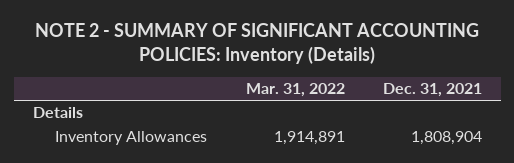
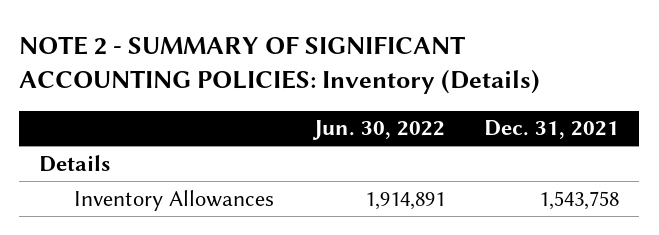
- | Mar. 31, 2022 | Dec. 31, 2021
+ | Jun. 30, 2022 | Dec. 31, 2021
- Inventory Allowances | 1,914,891 | 1,808,904
+ Inventory Allowances | 1,914,891 | 1,543,758

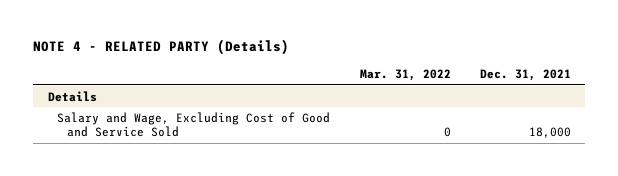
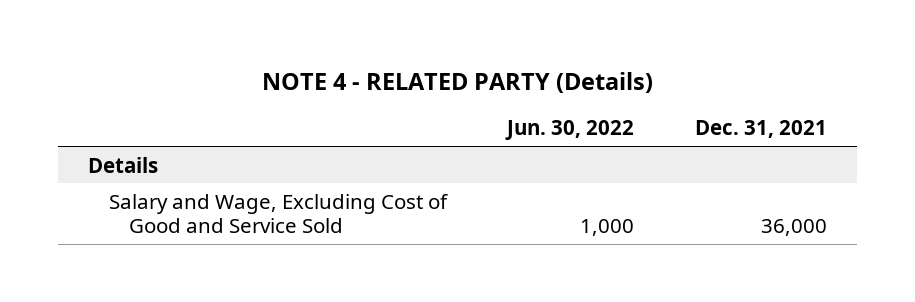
- | Mar. 31, 2022 | Dec. 31, 2021
+ | Jun. 30, 2022 | Dec. 31, 2021
- Salary and Wage, Excluding Cost of Good and Service Sold | 0 | 18,000
+ Salary and Wage, Excluding Cost of Good and Service Sold | 1,000 | 36,000

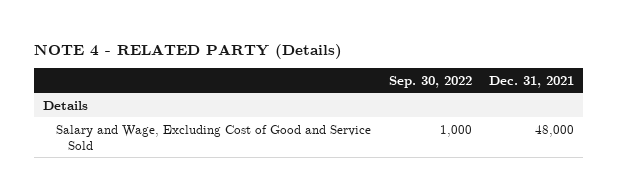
- | Jun. 30, 2022 | Dec. 31, 2021
+ | Sep. 30, 2022 | Dec. 31, 2021
- Salary and Wage, Excluding Cost of Good and Service Sold | 1,000 | 36,000
+ Salary and Wage, Excluding Cost of Good and Service Sold | 1,000 | 48,000

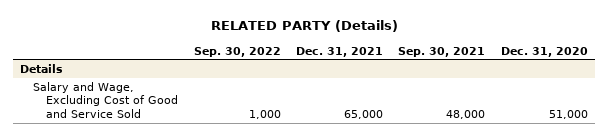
- NOTE 4 - RELATED PARTY (Details)
+ RELATED PARTY (Details)
- | Sep. 30, 2022 | Dec. 31, 2021
+ | Sep. 30, 2022 | Dec. 31, 2021 | Sep. 30, 2021 | Dec. 31, 2020
- Salary and Wage, Excluding Cost of Good and Service Sold | 1,000 | 48,000
+ Salary and Wage, Excluding Cost of Good and Service Sold | 1,000 | 65,000 | 48,000 | 51,000

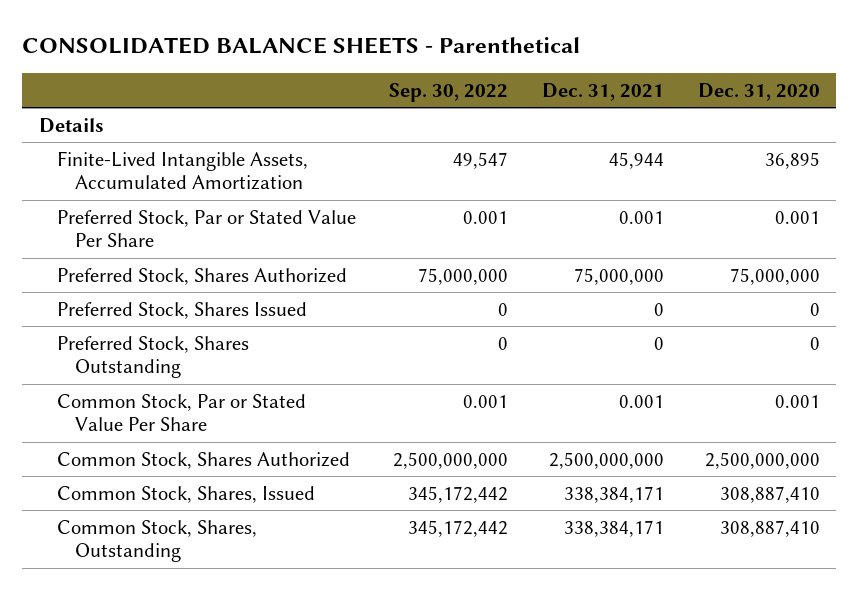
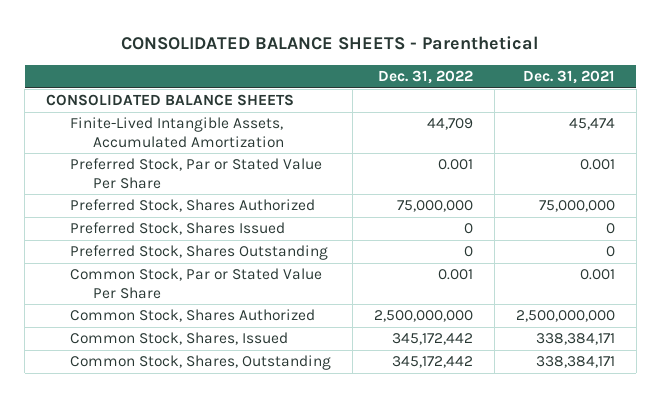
- | Sep. 30, 2022 | Dec. 31, 2021 | Dec. 31, 2020
+ | Dec. 31, 2022 | Dec. 31, 2021
- Details
- Finite-Lived Intangible Assets, Accumulated Amortization | 49,547 | 45,944 | 36,895
+ CONSOLIDATED BALANCE SHEETS
+ Finite-Lived Intangible Assets, Accumulated Amortization | 44,709 | 45,474

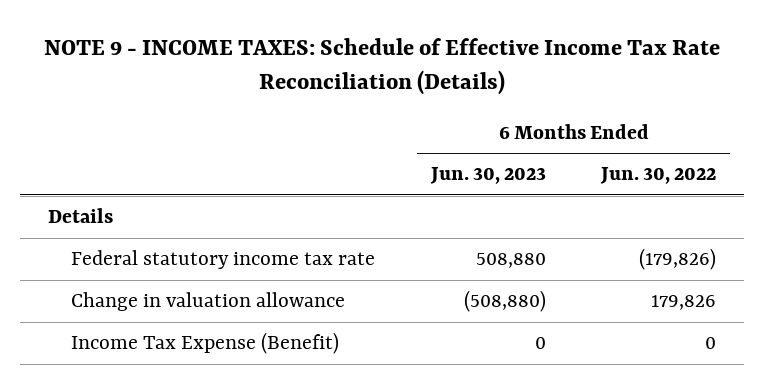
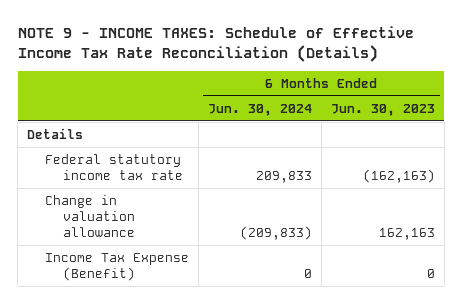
- | 6 Months Ended Jun. 30, 2023 | 6 Months Ended Jun. 30, 2022
+ | 6 Months Ended Jun. 30, 2024 | 6 Months Ended Jun. 30, 2023
- Federal statutory income tax rate | 508,880 | (179,826)
- Change in valuation allowance | (508,880) | 179,826
+ Federal statutory income tax rate | 209,833 | (162,163)
+ Change in valuation allowance | (209,833) | 162,163

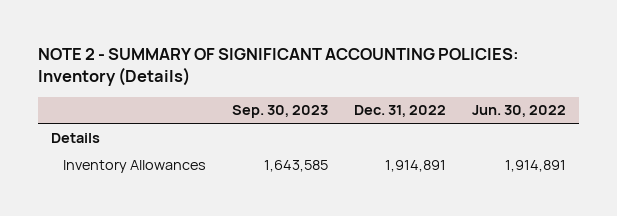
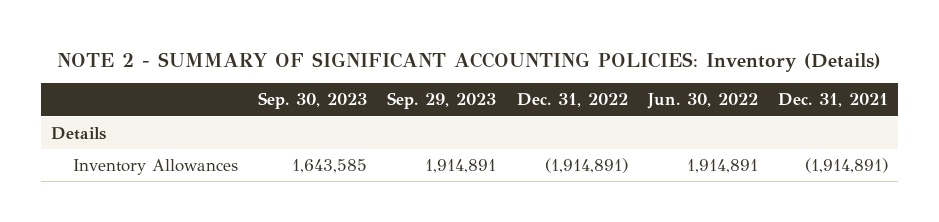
- | Sep. 30, 2023 | Dec. 31, 2022 | Jun. 30, 2022
+ | Sep. 30, 2023 | Sep. 29, 2023 | Dec. 31, 2022 | Jun. 30, 2022 | Dec. 31, 2021
- Inventory Allowances | 1,643,585 | 1,914,891 | 1,914,891
+ Inventory Allowances | 1,643,585 | 1,914,891 | (1,914,891) | 1,914,891 | (1,914,891)

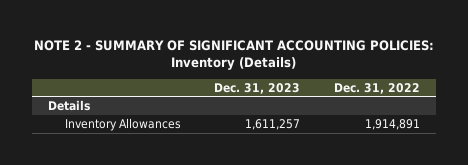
- | Sep. 30, 2023 | Sep. 29, 2023 | Dec. 31, 2022 | Jun. 30, 2022 | Dec. 31, 2021
+ | Dec. 31, 2023 | Dec. 31, 2022
- Inventory Allowances | 1,643,585 | 1,914,891 | (1,914,891) | 1,914,891 | (1,914,891)
+ Inventory Allowances | 1,611,257 | 1,914,891

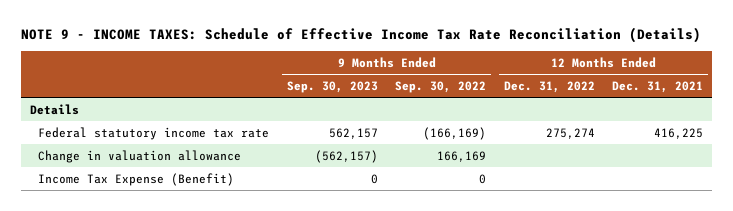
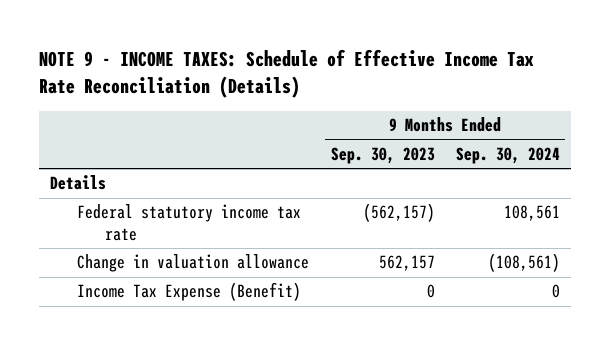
- | 9 Months Ended Sep. 30, 2023 | 9 Months Ended Sep. 30, 2022 | 12 Months Ended Dec. 31, 2022 | 12 Months Ended Dec. 31, 2021
+ | 9 Months Ended Sep. 30, 2023 | 9 Months Ended Sep. 30, 2024
- Federal statutory income tax rate | 562,157 | (166,169) | 275,274 | 416,225
- Change in valuation allowance | (562,157) | 166,169 | |
+ Federal statutory income tax rate | (562,157) | 108,561
+ Change in valuation allowance | 562,157 | (108,561)

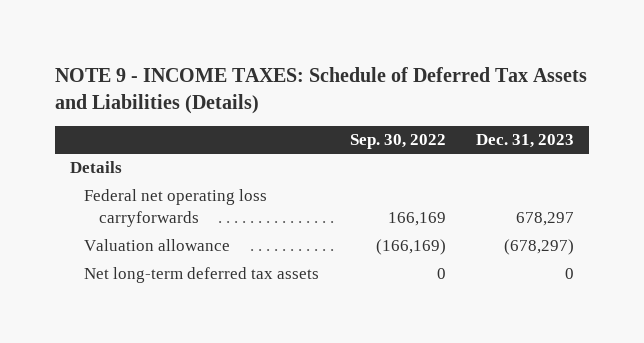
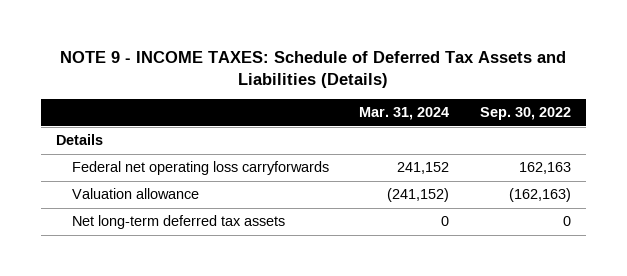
- | Sep. 30, 2022 | Dec. 31, 2023
+ | Mar. 31, 2024 | Sep. 30, 2022
- Federal net operating loss carryforwards | 166,169 | 678,297
- Valuation allowance | (166,169) | (678,297)
+ Federal net operating loss carryforwards | 241,152 | 162,163
+ Valuation allowance | (241,152) | (162,163)

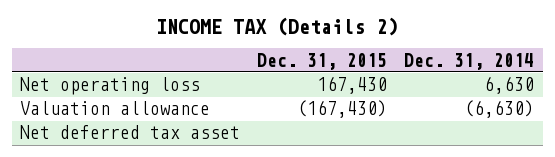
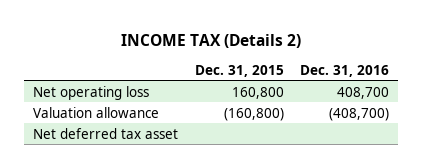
- | Dec. 31, 2015 | Dec. 31, 2014
+ | Dec. 31, 2015 | Dec. 31, 2016
- Net operating loss | 167,430 | 6,630
- Valuation allowance | (167,430) | (6,630)
+ Net operating loss | 160,800 | 408,700
+ Valuation allowance | (160,800) | (408,700)

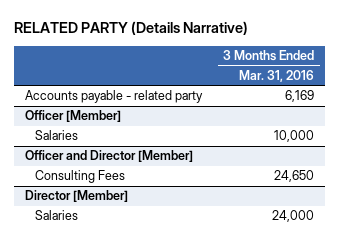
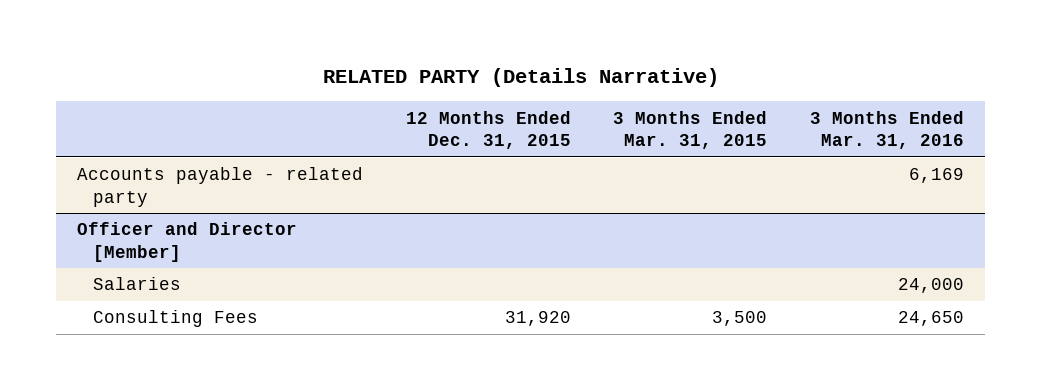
- | 3 Months Ended Mar. 31, 2016
+ | 12 Months Ended Dec. 31, 2015 | 3 Months Ended Mar. 31, 2015 | 3 Months Ended Mar. 31, 2016
- Officer [Member]
- Salaries | 10,000
- Director [Member]
@ Officer and Director [Member]
moved down: Consulting Fees | 31,920 | 3,500 | 24,650

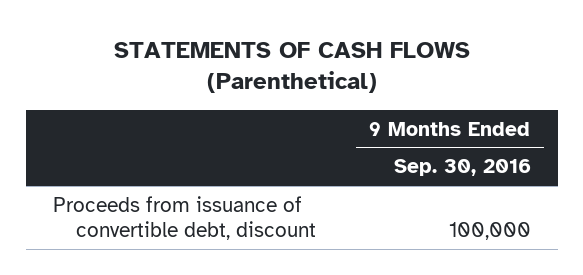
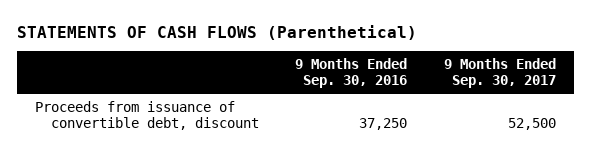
- | 9 Months Ended Sep. 30, 2016
+ | 9 Months Ended Sep. 30, 2016 | 9 Months Ended Sep. 30, 2017
- Proceeds from issuance of convertible debt, discount | 100,000
+ Proceeds from issuance of convertible debt, discount | 37,250 | 52,500

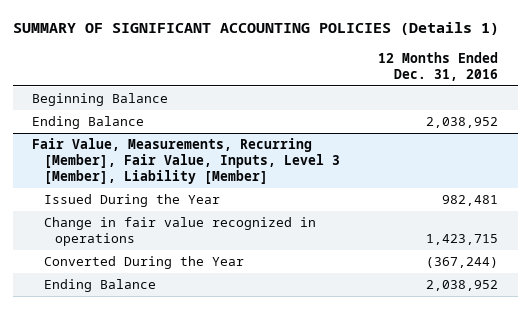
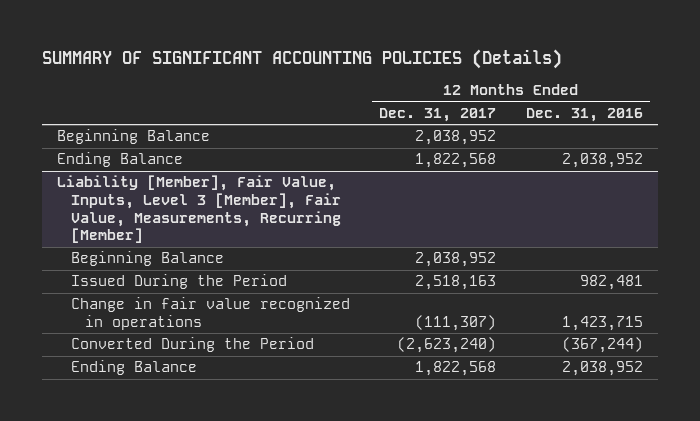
- SUMMARY OF SIGNIFICANT ACCOUNTING POLICIES (Details 1)
+ SUMMARY OF SIGNIFICANT ACCOUNTING POLICIES (Details)
- | 12 Months Ended Dec. 31, 2016
+ | 12 Months Ended Dec. 31, 2017 | 12 Months Ended Dec. 31, 2016
- Fair Value, Measurements, Recurring [Member], Fair Value, Inputs, Level 3 [Member], Liability [Member]
- Issued During the Year | 982,481
+ Liability [Member], Fair Value, Inputs, Level 3 [Member], Fair Value, Measurements, Recurring [Member]
+ Beginning Balance | 2,038,952 |
+ Issued During the Period | 2,518,163 | 982,481
- Converted During the Year | (367,244)
+ Converted During the Period | (2,623,240) | (367,244)

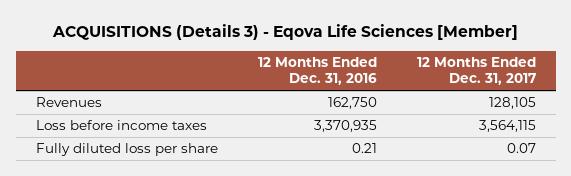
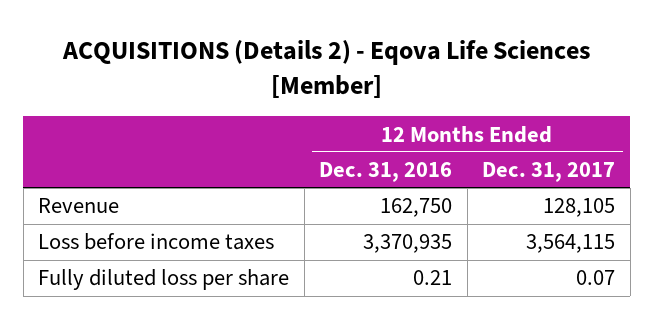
- ACQUISITIONS (Details 3) - Eqova Life Sciences [Member]
+ ACQUISITIONS (Details 2) - Eqova Life Sciences [Member]
- Revenues | 162,750 | 128,105
+ Revenue | 162,750 | 128,105

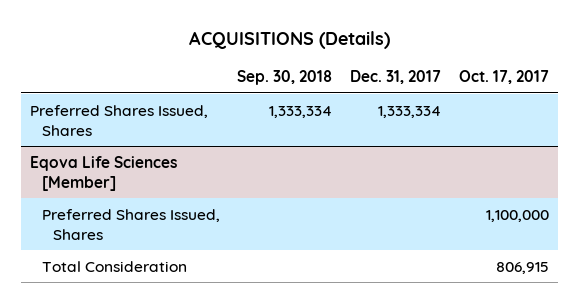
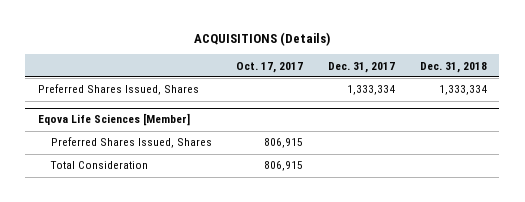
- | Sep. 30, 2018 | Dec. 31, 2017 | Oct. 17, 2017
+ | Oct. 17, 2017 | Dec. 31, 2017 | Dec. 31, 2018
@ Eqova Life Sciences [Member]
- Preferred Shares Issued, Shares | | | 1,100,000
+ Preferred Shares Issued, Shares | 806,915 | |

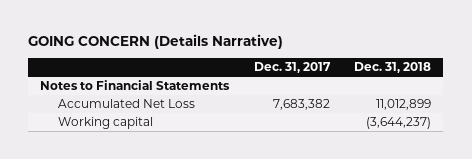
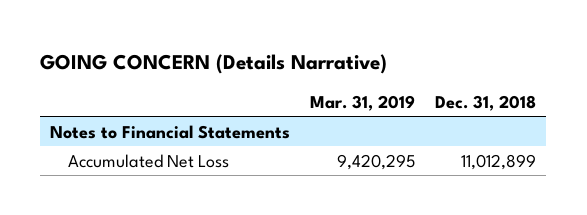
- | Dec. 31, 2017 | Dec. 31, 2018
+ | Mar. 31, 2019 | Dec. 31, 2018
- Working capital | | (3,644,237)

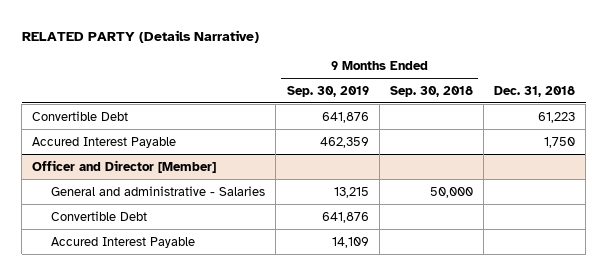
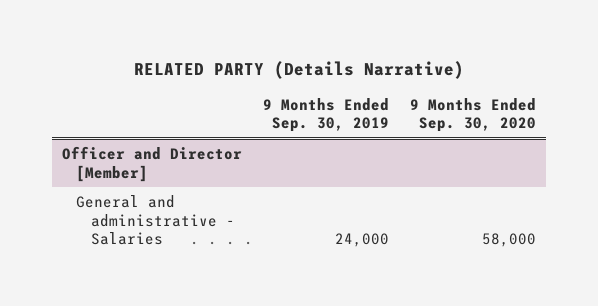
- | 9 Months Ended Sep. 30, 2019 | 9 Months Ended Sep. 30, 2018 | Dec. 31, 2018
+ | 9 Months Ended Sep. 30, 2019 | 9 Months Ended Sep. 30, 2020
- Convertible Debt | 641,876 | | 61,223
- Accured Interest Payable | 462,359 | | 1,750
@ Officer and Director [Member]
- General and administrative - Salaries | 13,215 | 50,000 |
- Convertible Debt | 641,876 | |
- Accured Interest Payable | 14,109 | |
+ General and administrative - Salaries | 24,000 | 58,000

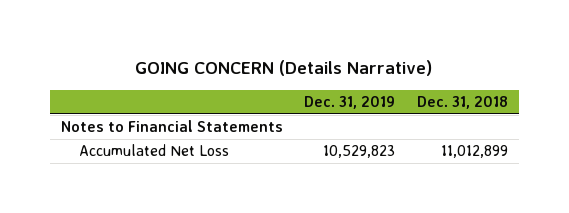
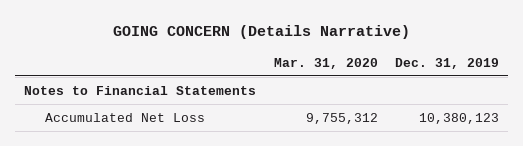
- | Dec. 31, 2019 | Dec. 31, 2018
+ | Mar. 31, 2020 | Dec. 31, 2019
- Accumulated Net Loss | 10,529,823 | 11,012,899
+ Accumulated Net Loss | 9,755,312 | 10,380,123

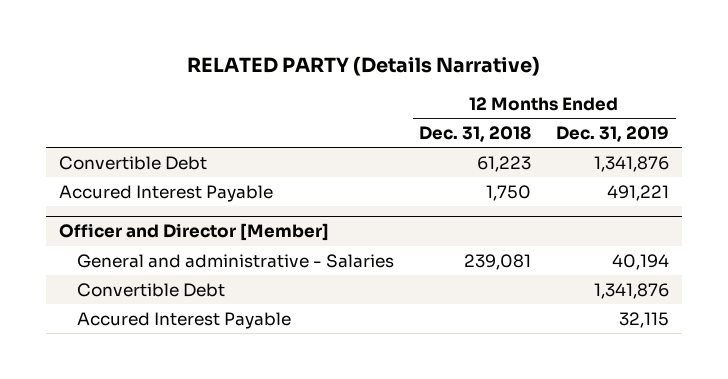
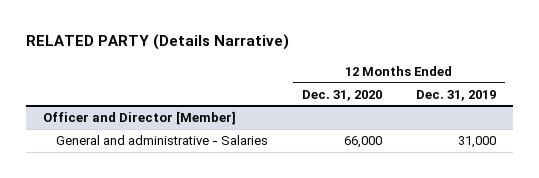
- | 12 Months Ended Dec. 31, 2018 | 12 Months Ended Dec. 31, 2019
+ | 12 Months Ended Dec. 31, 2020 | 12 Months Ended Dec. 31, 2019
- Convertible Debt | 61,223 | 1,341,876
- Accured Interest Payable | 1,750 | 491,221
@ Officer and Director [Member]
- General and administrative - Salaries | 239,081 | 40,194
- Convertible Debt | | 1,341,876
- Accured Interest Payable | | 32,115
+ General and administrative - Salaries | 66,000 | 31,000

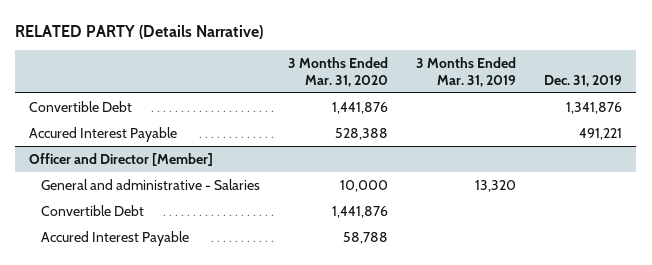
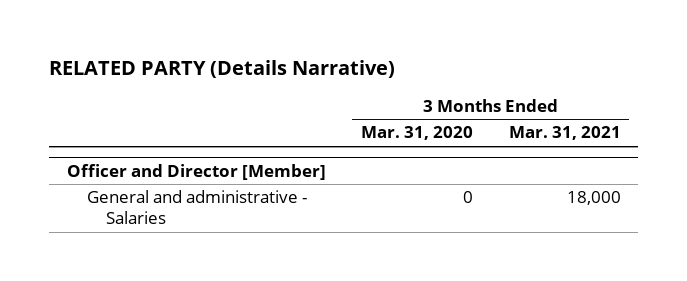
- | 3 Months Ended Mar. 31, 2020 | 3 Months Ended Mar. 31, 2019 | Dec. 31, 2019
+ | 3 Months Ended Mar. 31, 2020 | 3 Months Ended Mar. 31, 2021
- Convertible Debt | 1,441,876 | | 1,341,876
- Accured Interest Payable | 528,388 | | 491,221
@ Officer and Director [Member]
- General and administrative - Salaries | 10,000 | 13,320 |
- Convertible Debt | 1,441,876 | |
- Accured Interest Payable | 58,788 | |
+ General and administrative - Salaries | 0 | 18,000

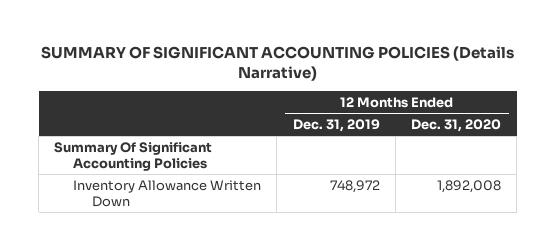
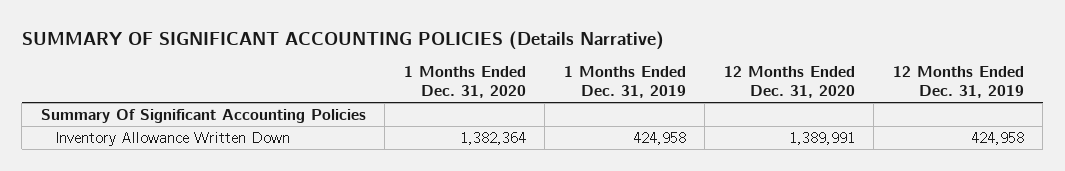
- | 12 Months Ended Dec. 31, 2019 | 12 Months Ended Dec. 31, 2020
+ | 1 Months Ended Dec. 31, 2020 | 1 Months Ended Dec. 31, 2019 | 12 Months Ended Dec. 31, 2020 | 12 Months Ended Dec. 31, 2019
- Inventory Allowance Written Down | 748,972 | 1,892,008
+ Inventory Allowance Written Down | 1,382,364 | 424,958 | 1,389,991 | 424,958

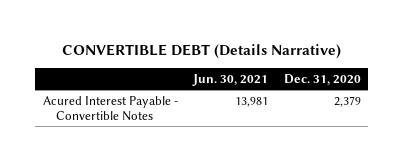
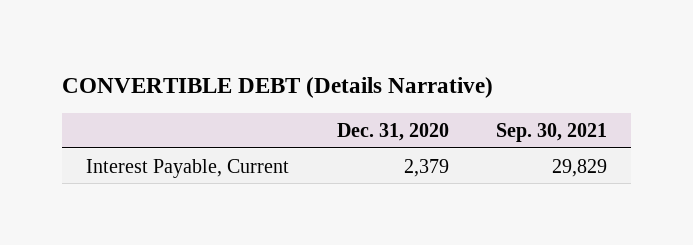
- | Jun. 30, 2021 | Dec. 31, 2020
+ | Dec. 31, 2020 | Sep. 30, 2021
- Acured Interest Payable - Convertible Notes | 13,981 | 2,379
+ Interest Payable, Current | 2,379 | 29,829

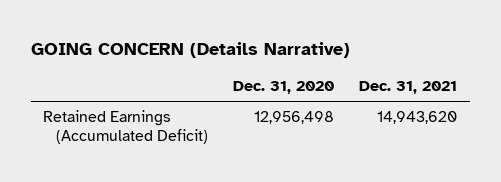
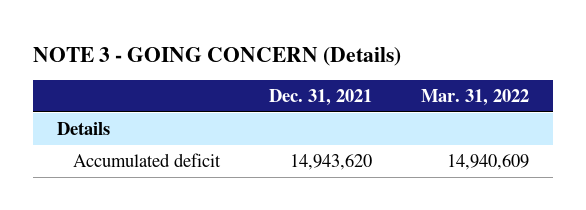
- GOING CONCERN (Details Narrative)
+ NOTE 3 - GOING CONCERN (Details)
- | Dec. 31, 2020 | Dec. 31, 2021
+ | Dec. 31, 2021 | Mar. 31, 2022
- Retained Earnings (Accumulated Deficit) | 12,956,498 | 14,943,620
+ Details
+ Accumulated deficit | 14,943,620 | 14,940,609

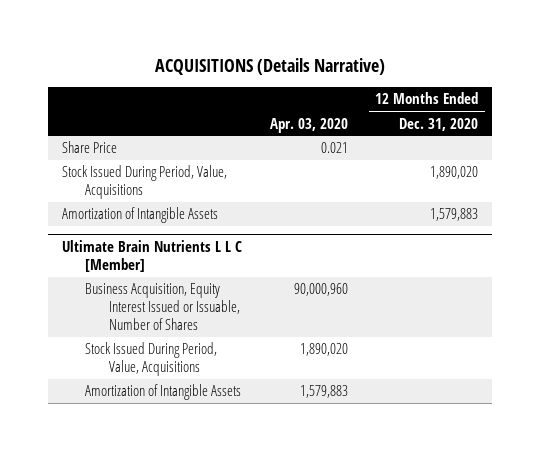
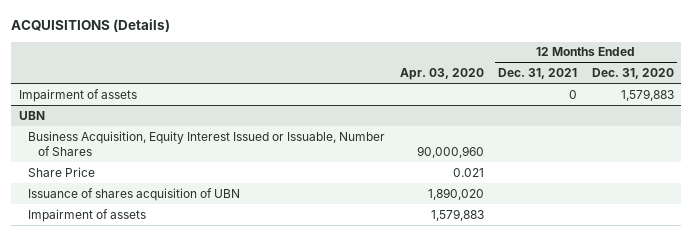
- ACQUISITIONS (Details Narrative)
+ ACQUISITIONS (Details)
- | Apr. 03, 2020 | 12 Months Ended Dec. 31, 2020
+ | Apr. 03, 2020 | 12 Months Ended Dec. 31, 2021 | 12 Months Ended Dec. 31, 2020
- Share Price | 0.021 |
- Stock Issued During Period, Value, Acquisitions | | 1,890,020
- Amortization of Intangible Assets | | 1,579,883
- Ultimate Brain Nutrients L L C [Member]
+ Impairment of assets | | 0 | 1,579,883
+ UBN
- Stock Issued During Period, Value, Acquisitions | 1,890,020 |
- Amortization of Intangible Assets | 1,579,883 |
+ Share Price | 0.021 | |
+ Issuance of shares acquisition of UBN | 1,890,020 | |
+ Impairment of assets | 1,579,883 | |

